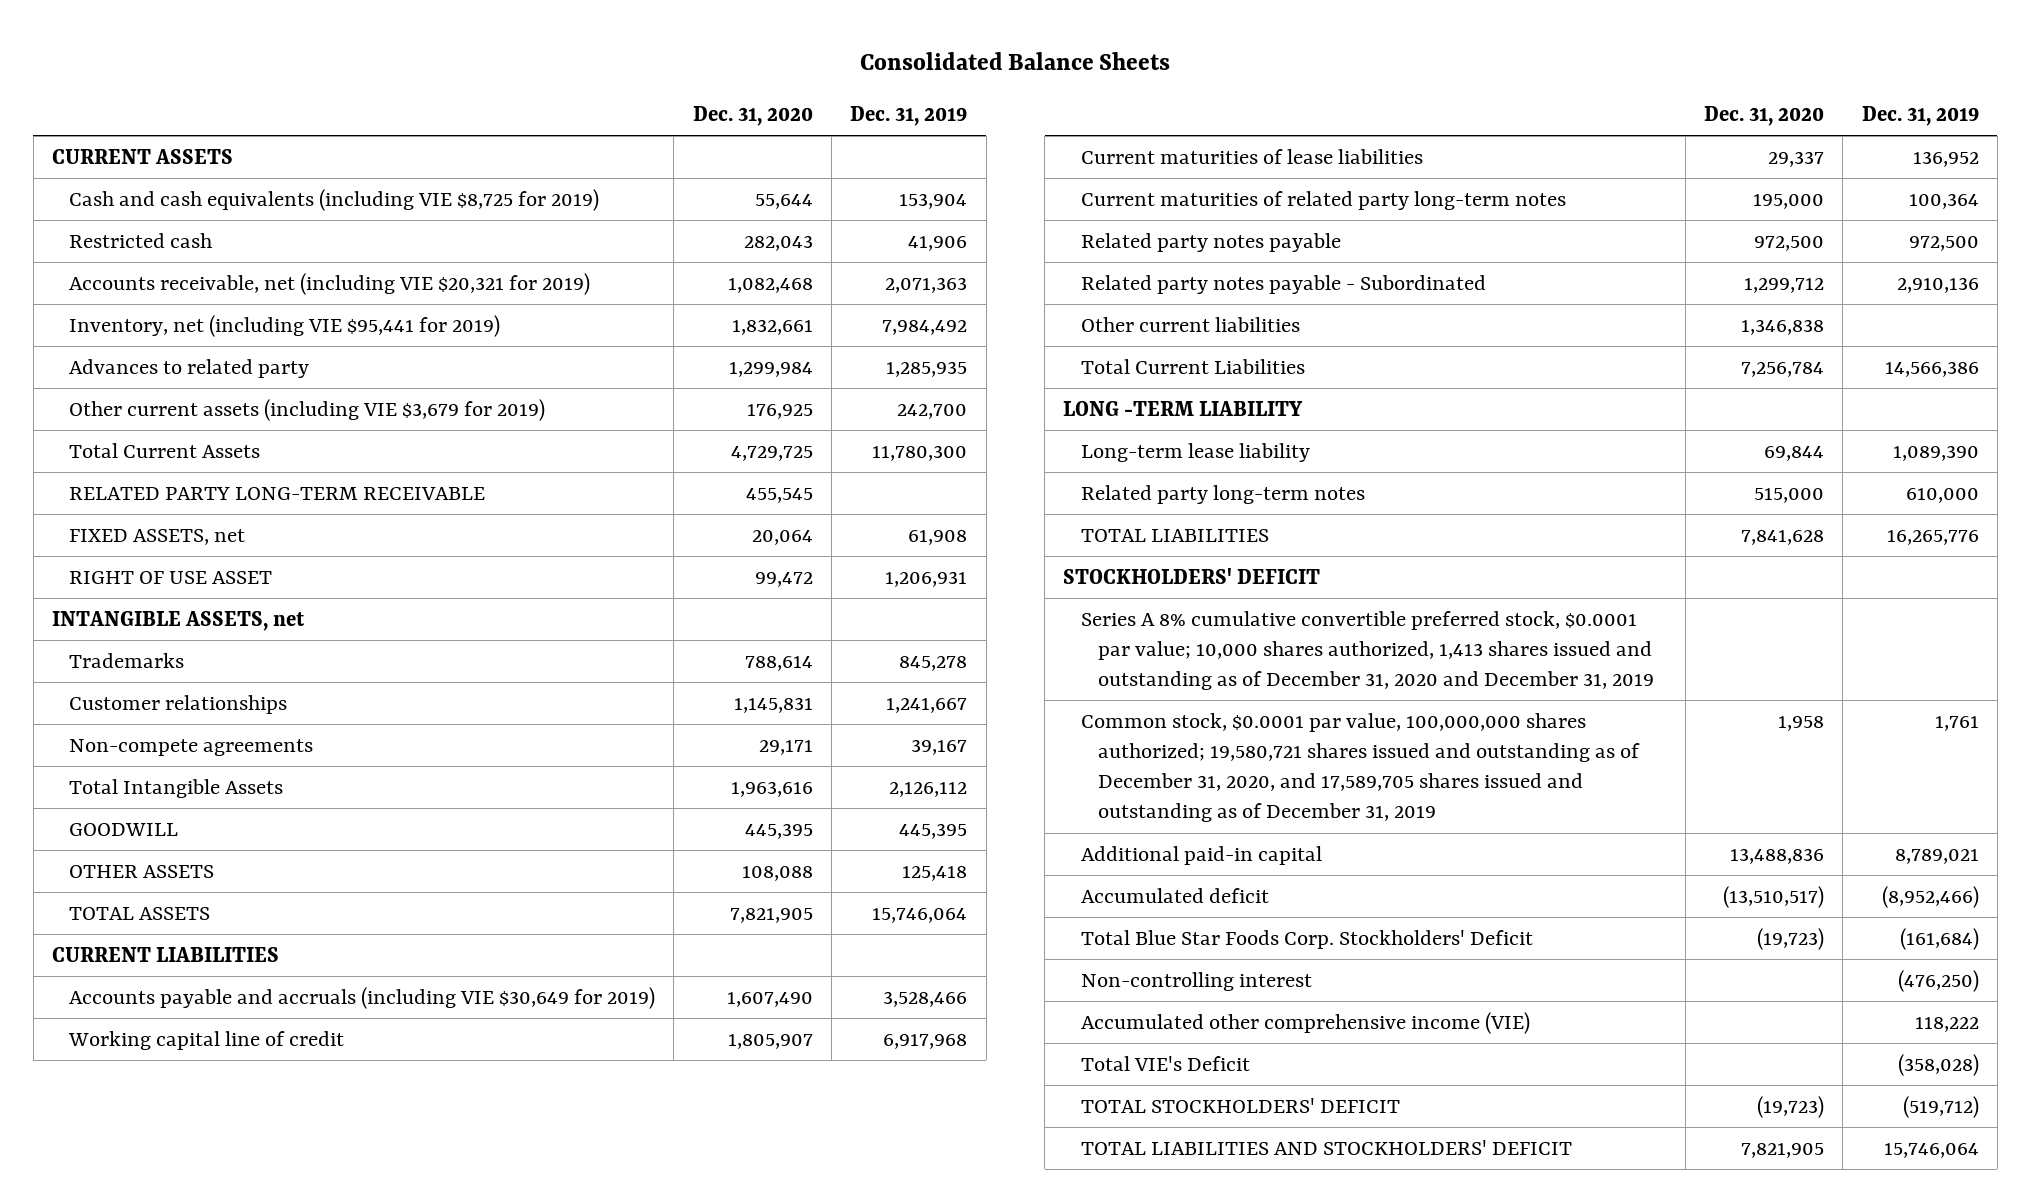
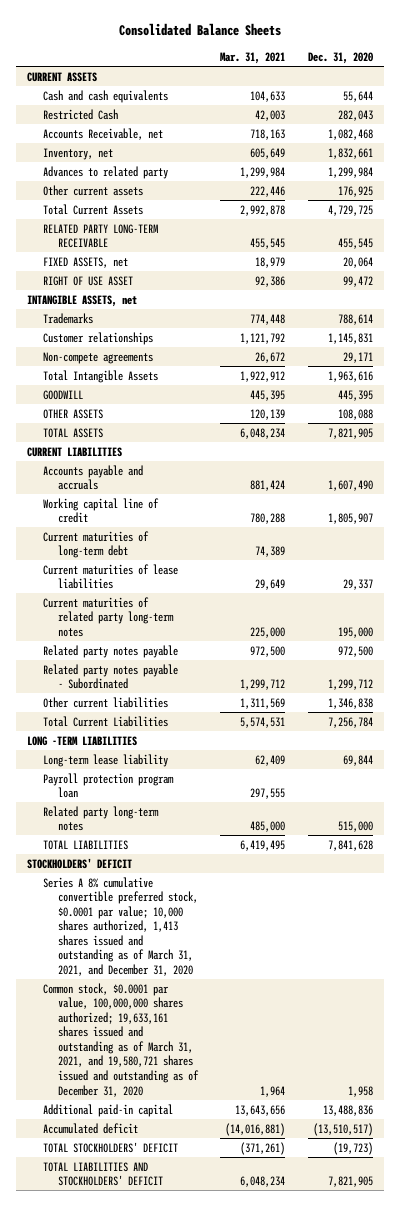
- | Dec. 31, 2020 | Dec. 31, 2019
+ | Mar. 31, 2021 | Dec. 31, 2020
- Cash and cash equivalents (including VIE $8,725 for 2019) | 55,644 | 153,904
- Restricted cash | 282,043 | 41,906
- Accounts receivable, net (including VIE $20,321 for 2019) | 1,082,468 | 2,071,363
- Inventory, net (including VIE $95,441 for 2019) | 1,832,661 | 7,984,492
+ Cash and cash equivalents | 104,633 | 55,644
+ Restricted Cash | 42,003 | 282,043
+ Accounts Receivable, net | 718,163 | 1,082,468
+ Inventory, net | 605,649 | 1,832,661
- Other current assets (including VIE $3,679 for 2019) | 176,925 | 242,700
+ Other current assets | 222,446 | 176,925
- Accounts payable and accruals (including VIE $30,649 for 2019) | 1,607,490 | 3,528,466
+ Accounts payable and accruals | 881,424 | 1,607,490
+ Current maturities of long-term debt | 74,389 |
- LONG -TERM LIABILITY
+ LONG -TERM LIABILITIES
+ Payroll protection program loan | 297,555 |
- Series A 8% cumulative convertible preferred stock, $0.0001 par value; 10,000 shares authorized, 1,413 shares issued and outstanding as of December 31, 2020 and December 31, 2019
- Common stock, $0.0001 par value, 100,000,000 shares authorized; 19,580,721 shares issued and outstanding as of December 31, 2020, and 17,589,705 shares issued and outstanding as of December 31, 2019 | 1,958 | 1,761
+ Series A 8% cumulative convertible preferred stock, $0.0001 par value; 10,000 shares authorized, 1,413 shares issued and outstanding as of March 31, 2021, and December 31, 2020
+ Common stock, $0.0001 par value, 100,000,000 shares authorized; 19,633,161 shares issued and outstanding as of March 31, 2021, and 19,580,721 shares issued and outstanding as of December 31, 2020 | 1,964 | 1,958
- Total Blue Star Foods Corp. Stockholders' Deficit | (19,723) | (161,684)
- Non-controlling interest | | (476,250)
- Accumulated other comprehensive income (VIE) | | 118,222
- Total VIE's Deficit | | (358,028)

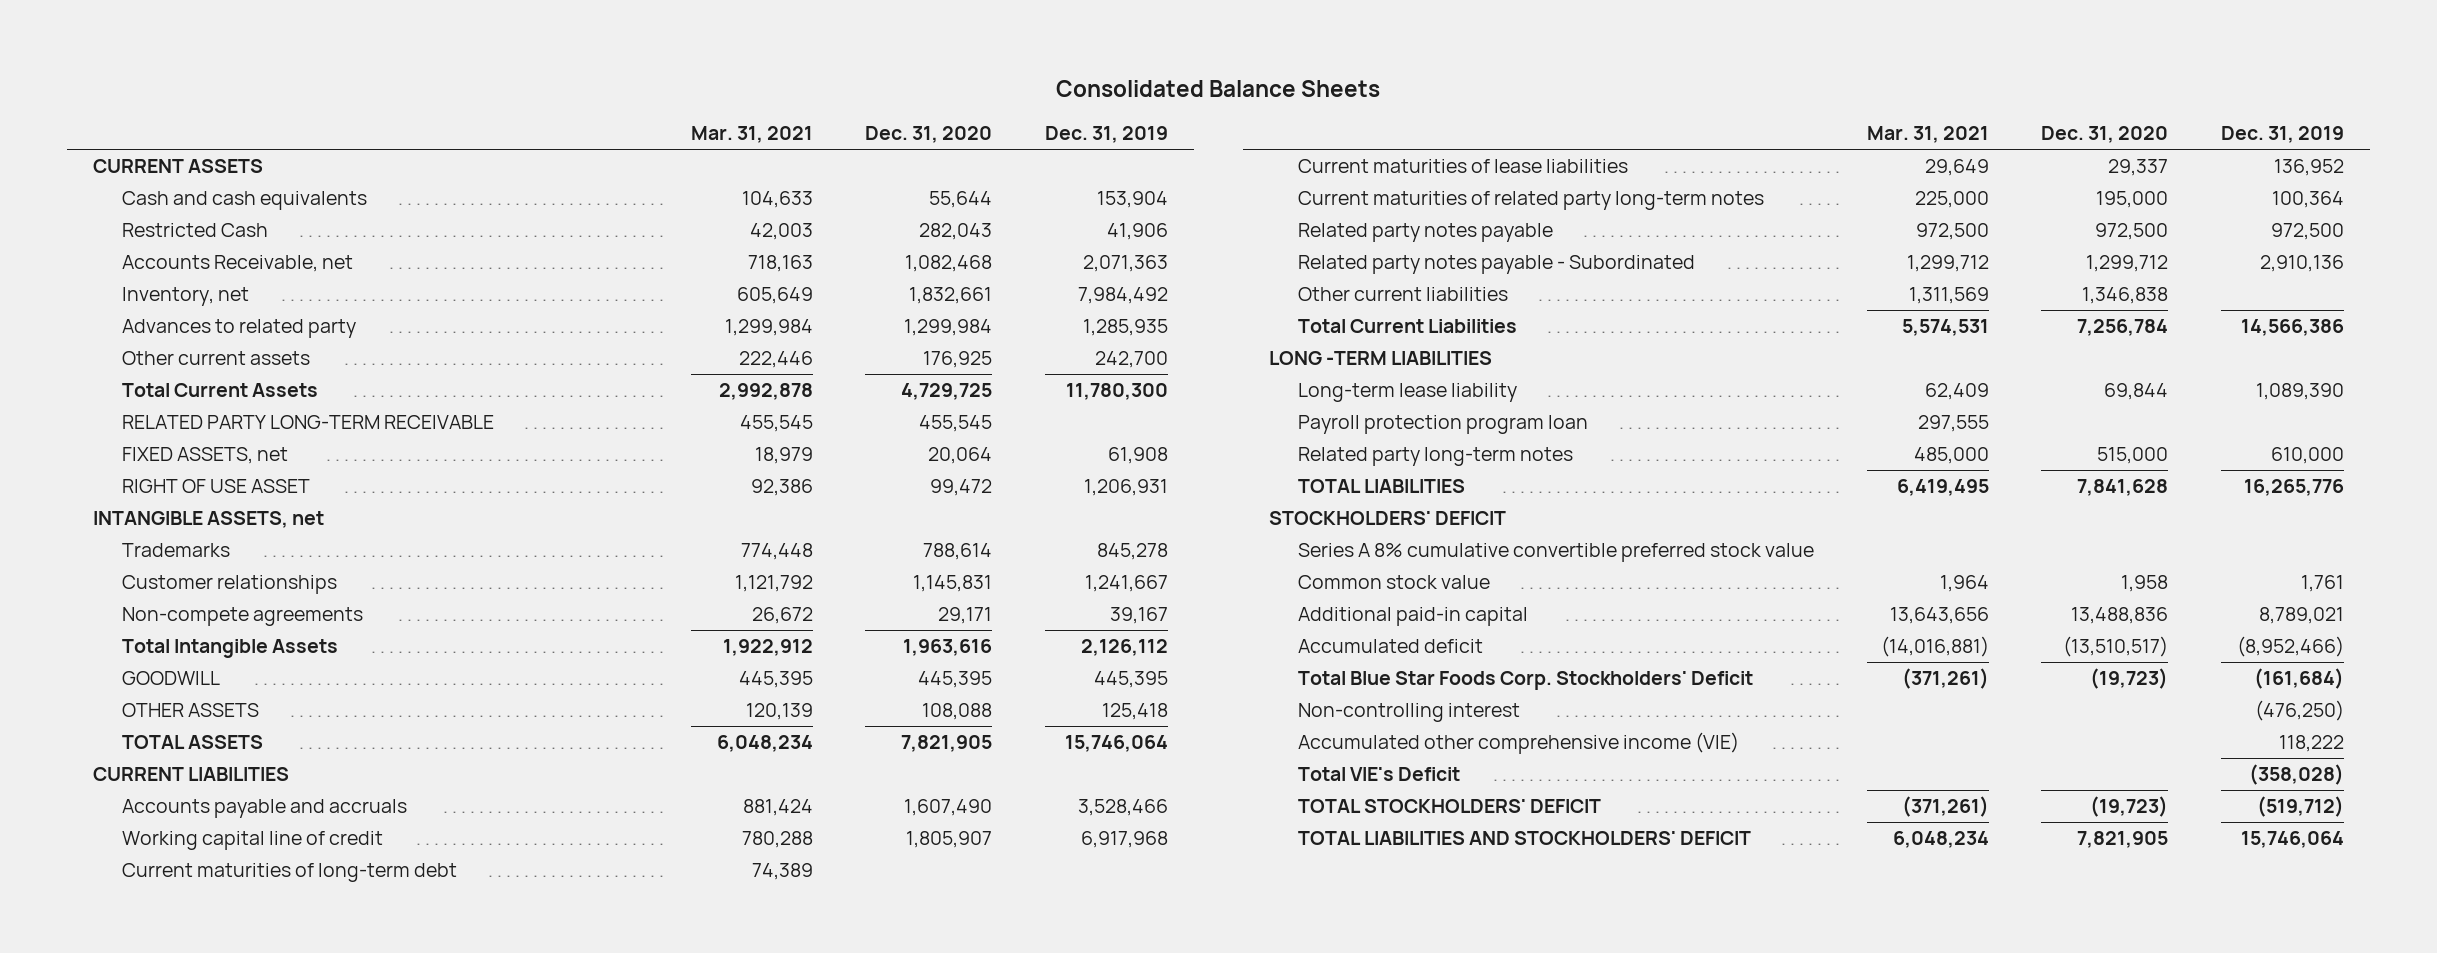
- | Mar. 31, 2021 | Dec. 31, 2020
+ | Mar. 31, 2021 | Dec. 31, 2020 | Dec. 31, 2019
- Series A 8% cumulative convertible preferred stock, $0.0001 par value; 10,000 shares authorized, 1,413 shares issued and outstanding as of March 31, 2021, and December 31, 2020
- Common stock, $0.0001 par value, 100,000,000 shares authorized; 19,633,161 shares issued and outstanding as of March 31, 2021, and 19,580,721 shares issued and outstanding as of December 31, 2020 | 1,964 | 1,958
+ Series A 8% cumulative convertible preferred stock value
+ Common stock value | 1,964 | 1,958 | 1,761
+ Total Blue Star Foods Corp. Stockholders' Deficit | (371,261) | (19,723) | (161,684)
+ Non-controlling interest | | | (476,250)
+ Accumulated other comprehensive income (VIE) | | | 118,222
+ Total VIE's Deficit | | | (358,028)

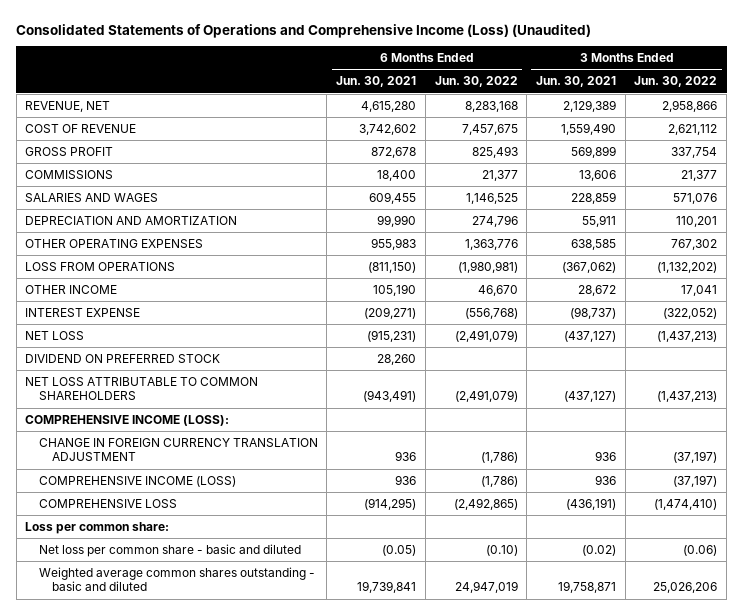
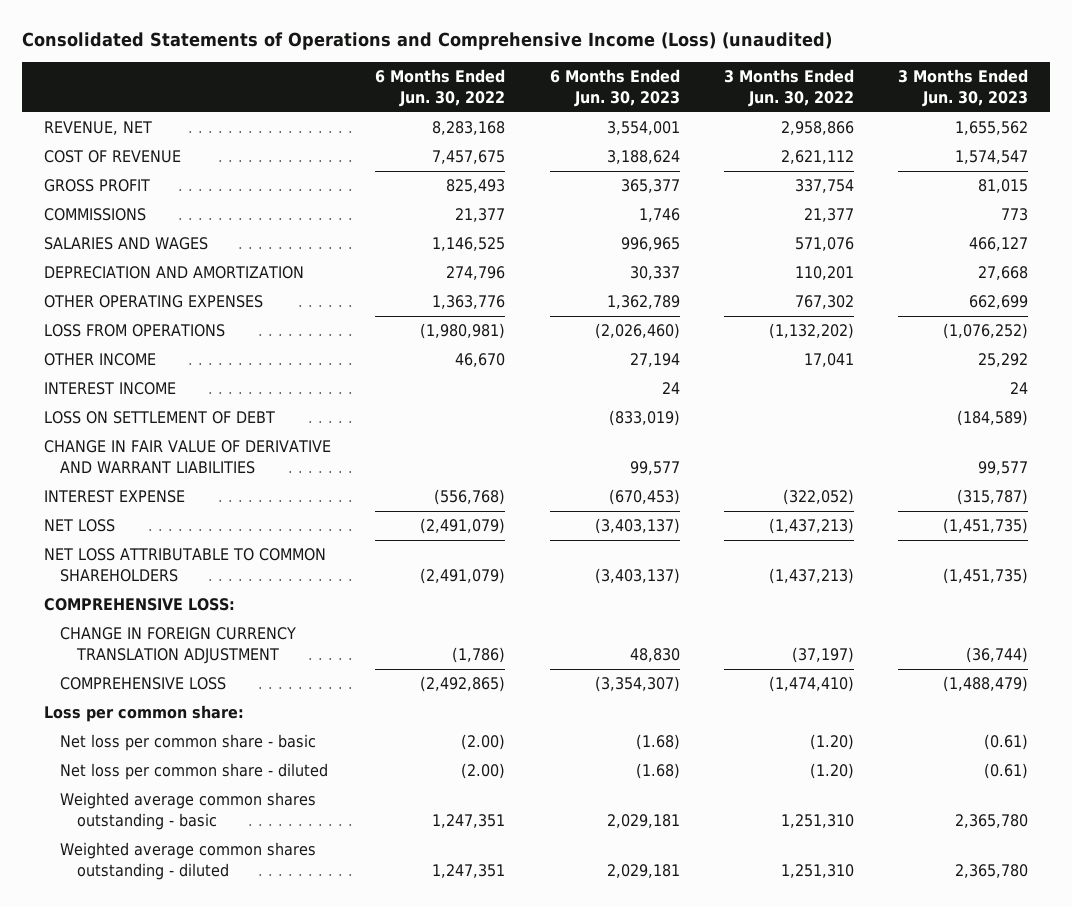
- Consolidated Statements of Operations and Comprehensive Income (Loss) (Unaudited)
+ Consolidated Statements of Operations and Comprehensive Income (Loss) (unaudited)
- | 6 Months Ended Jun. 30, 2021 | 6 Months Ended Jun. 30, 2022 | 3 Months Ended Jun. 30, 2021 | 3 Months Ended Jun. 30, 2022
+ | 6 Months Ended Jun. 30, 2022 | 6 Months Ended Jun. 30, 2023 | 3 Months Ended Jun. 30, 2022 | 3 Months Ended Jun. 30, 2023
+ INTEREST INCOME | | 24 | | 24
+ LOSS ON SETTLEMENT OF DEBT | | (833,019) | | (184,589)
+ CHANGE IN FAIR VALUE OF DERIVATIVE AND WARRANT LIABILITIES | | 99,577 | | 99,577
- DIVIDEND ON PREFERRED STOCK | 28,260 | | |
- COMPREHENSIVE INCOME (LOSS):
+ COMPREHENSIVE LOSS:
- COMPREHENSIVE INCOME (LOSS) | 936 | (1,786) | 936 | (37,197)
- Net loss per common share - basic and diluted | (0.05) | (0.10) | (0.02) | (0.06)
- Weighted average common shares outstanding - basic and diluted | 19,739,841 | 24,947,019 | 19,758,871 | 25,026,206
+ Net loss per common share - basic | (2.00) | (1.68) | (1.20) | (0.61)
+ Net loss per common share - diluted | (2.00) | (1.68) | (1.20) | (0.61)
+ Weighted average common shares outstanding - basic | 1,247,351 | 2,029,181 | 1,251,310 | 2,365,780
+ Weighted average common shares outstanding - diluted | 1,247,351 | 2,029,181 | 1,251,310 | 2,365,780

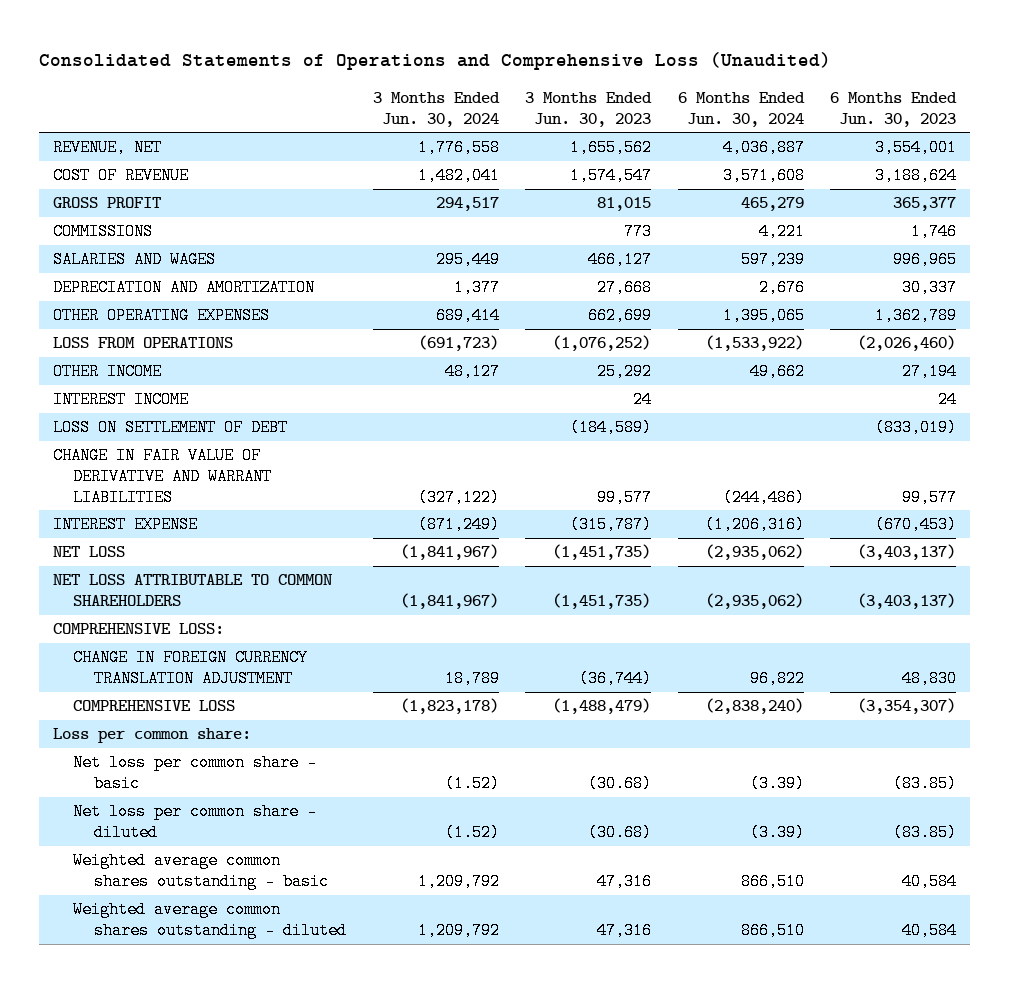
- Consolidated Statements of Operations and Comprehensive Income (Loss) (unaudited)
+ Consolidated Statements of Operations and Comprehensive Loss (Unaudited)
- | 6 Months Ended Jun. 30, 2022 | 6 Months Ended Jun. 30, 2023 | 3 Months Ended Jun. 30, 2022 | 3 Months Ended Jun. 30, 2023
+ | 3 Months Ended Jun. 30, 2024 | 3 Months Ended Jun. 30, 2023 | 6 Months Ended Jun. 30, 2024 | 6 Months Ended Jun. 30, 2023
- Net loss per common share - basic | (2.00) | (1.68) | (1.20) | (0.61)
- Net loss per common share - diluted | (2.00) | (1.68) | (1.20) | (0.61)
- Weighted average common shares outstanding - basic | 1,247,351 | 2,029,181 | 1,251,310 | 2,365,780
- Weighted average common shares outstanding - diluted | 1,247,351 | 2,029,181 | 1,251,310 | 2,365,780
+ Net loss per common share - basic | (1.52) | (30.68) | (3.39) | (83.85)
+ Net loss per common share - diluted | (1.52) | (30.68) | (3.39) | (83.85)
+ Weighted average common shares outstanding - basic | 1,209,792 | 47,316 | 866,510 | 40,584
+ Weighted average common shares outstanding - diluted | 1,209,792 | 47,316 | 866,510 | 40,584

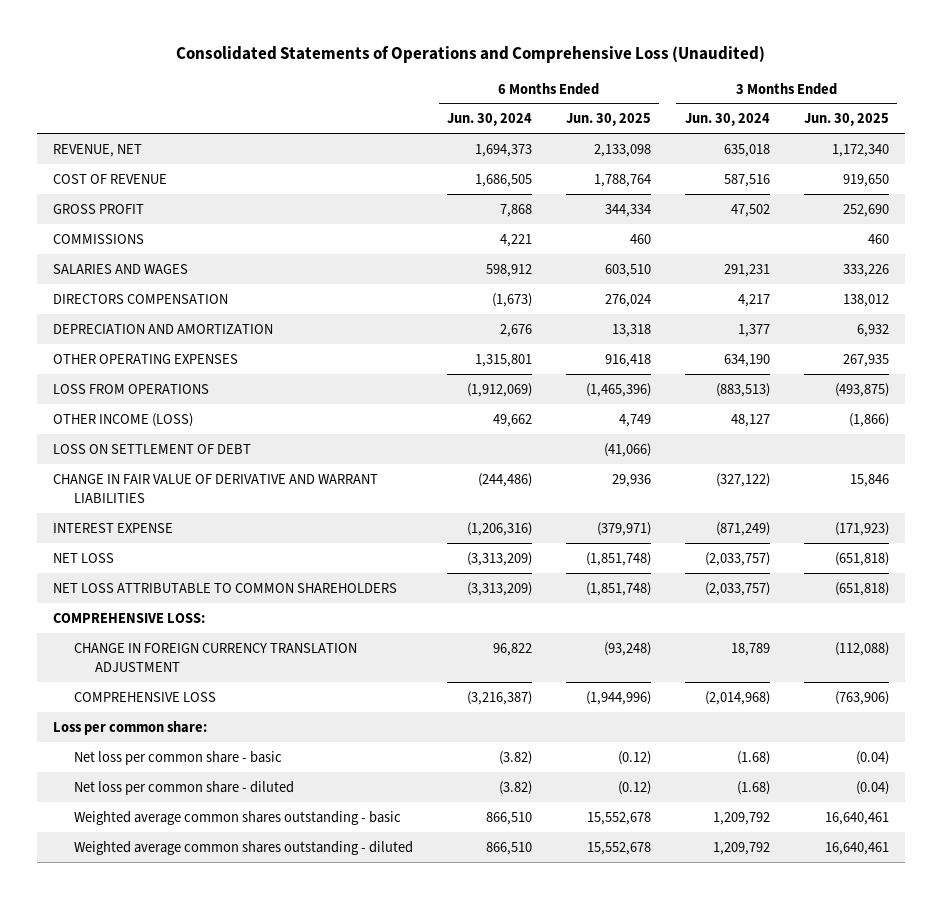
- | 3 Months Ended Jun. 30, 2024 | 3 Months Ended Jun. 30, 2023 | 6 Months Ended Jun. 30, 2024 | 6 Months Ended Jun. 30, 2023
+ | 6 Months Ended Jun. 30, 2024 | 6 Months Ended Jun. 30, 2025 | 3 Months Ended Jun. 30, 2024 | 3 Months Ended Jun. 30, 2025
- REVENUE, NET | 1,776,558 | 1,655,562 | 4,036,887 | 3,554,001
- COST OF REVENUE | 1,482,041 | 1,574,547 | 3,571,608 | 3,188,624
- GROSS PROFIT | 294,517 | 81,015 | 465,279 | 365,377
+ REVENUE, NET | 1,694,373 | 2,133,098 | 635,018 | 1,172,340
+ COST OF REVENUE | 1,686,505 | 1,788,764 | 587,516 | 919,650
+ GROSS PROFIT | 7,868 | 344,334 | 47,502 | 252,690
- SALARIES AND WAGES | 295,449 | 466,127 | 597,239 | 996,965
+ SALARIES AND WAGES | 598,912 | 603,510 | 291,231 | 333,226
+ DIRECTORS COMPENSATION | (1,673) | 276,024 | 4,217 | 138,012
- OTHER OPERATING EXPENSES | 689,414 | 662,699 | 1,395,065 | 1,362,789
- LOSS FROM OPERATIONS | (691,723) | (1,076,252) | (1,533,922) | (2,026,460)
- OTHER INCOME | 48,127 | 25,292 | 49,662 | 27,194
- INTEREST INCOME | | 24 | | 24
+ OTHER OPERATING EXPENSES | 1,315,801 | 916,418 | 634,190 | 267,935
+ LOSS FROM OPERATIONS | (1,912,069) | (1,465,396) | (883,513) | (493,875)
+ OTHER INCOME (LOSS) | 49,662 | 4,749 | 48,127 | (1,866)
- NET LOSS | (1,841,967) | (1,451,735) | (2,935,062) | (3,403,137)
- NET LOSS ATTRIBUTABLE TO COMMON SHAREHOLDERS | (1,841,967) | (1,451,735) | (2,935,062) | (3,403,137)
+ NET LOSS | (3,313,209) | (1,851,748) | (2,033,757) | (651,818)
+ NET LOSS ATTRIBUTABLE TO COMMON SHAREHOLDERS | (3,313,209) | (1,851,748) | (2,033,757) | (651,818)
- COMPREHENSIVE LOSS | (1,823,178) | (1,488,479) | (2,838,240) | (3,354,307)
+ COMPREHENSIVE LOSS | (3,216,387) | (1,944,996) | (2,014,968) | (763,906)
- Net loss per common share - basic | (1.52) | (30.68) | (3.39) | (83.85)
- Net loss per common share - diluted | (1.52) | (30.68) | (3.39) | (83.85)
+ Net loss per common share - basic | (3.82) | (0.12) | (1.68) | (0.04)
+ Net loss per common share - diluted | (3.82) | (0.12) | (1.68) | (0.04)

